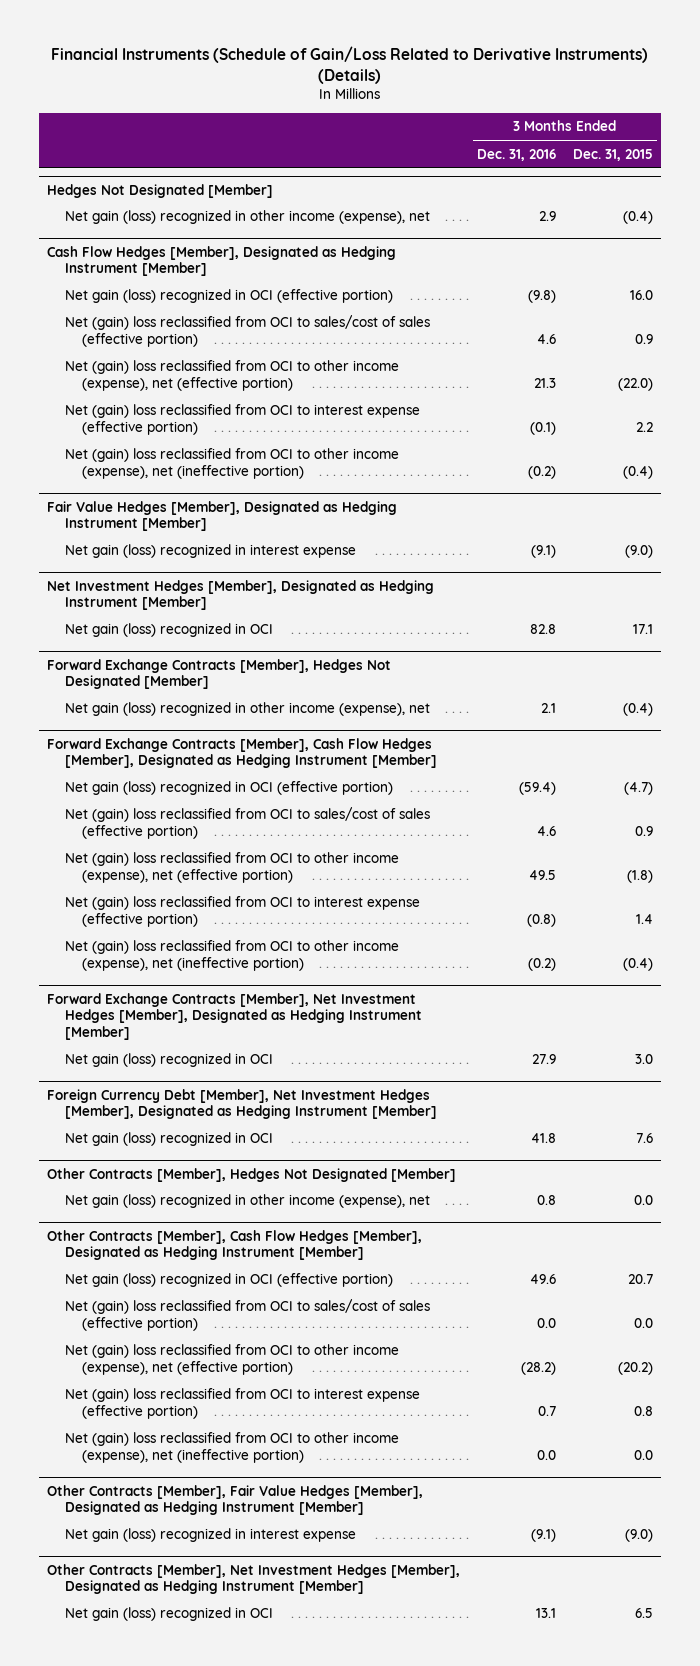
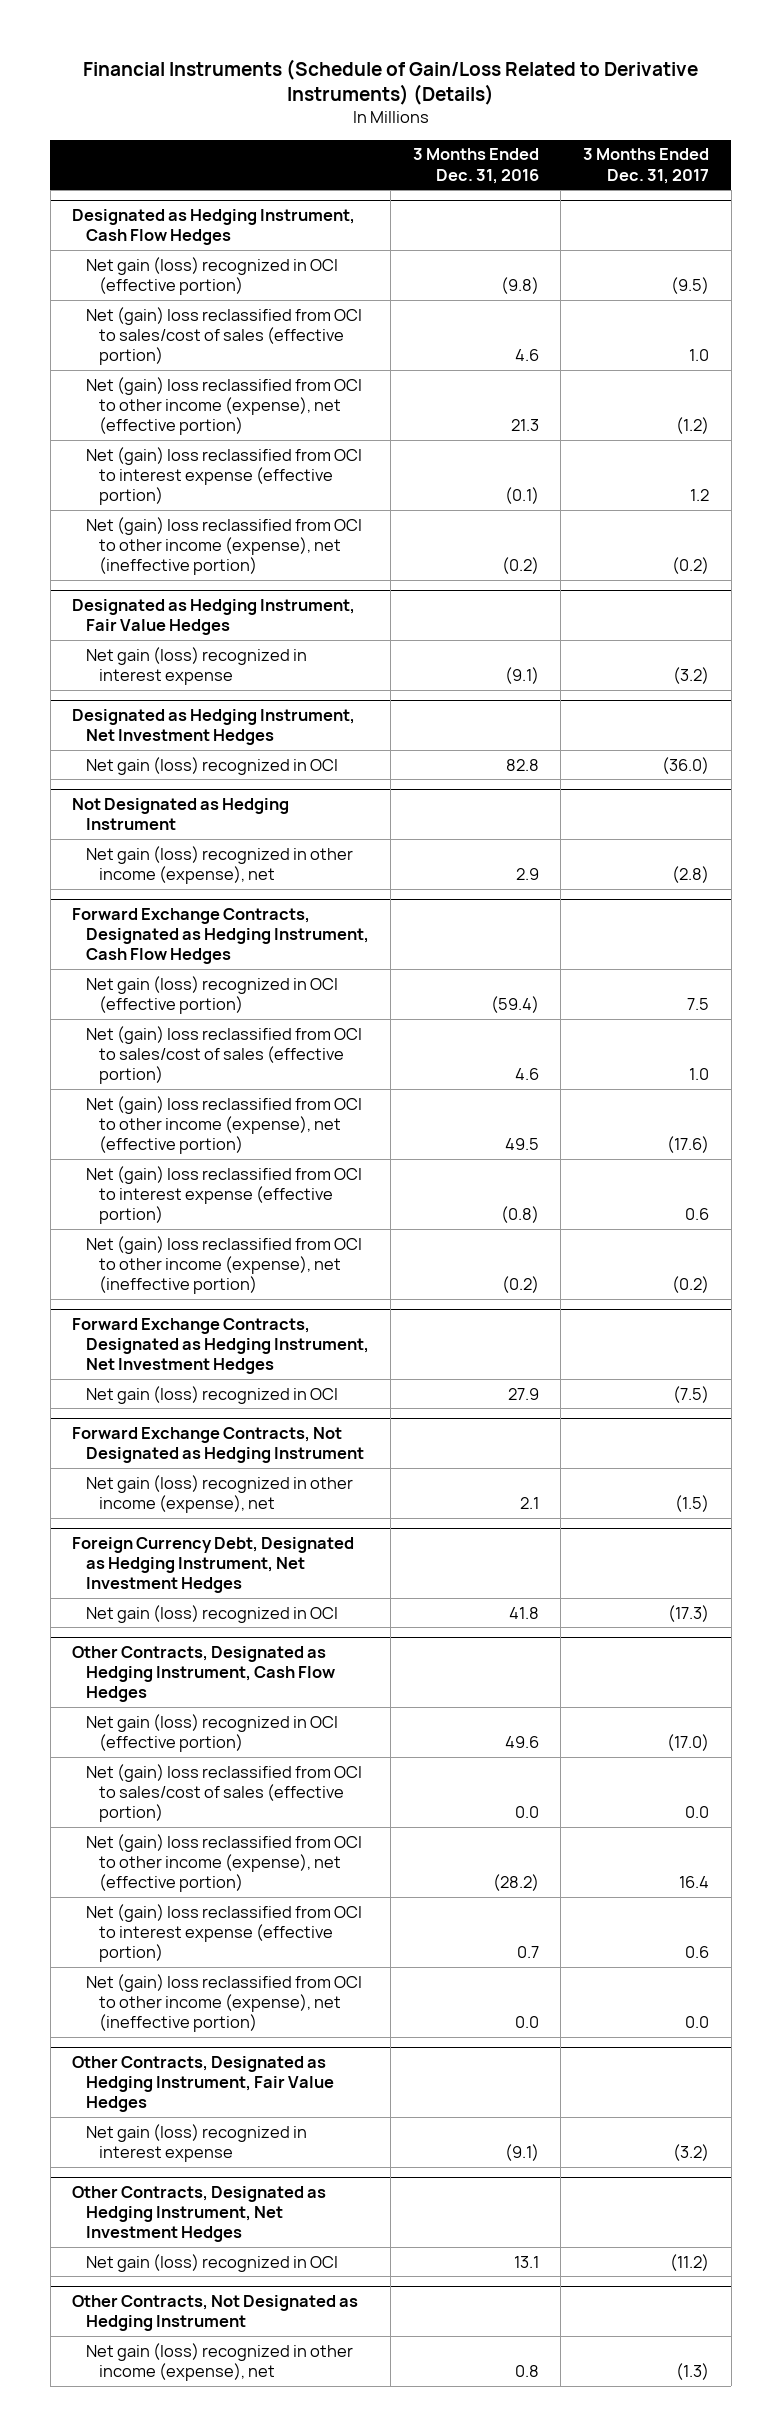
- | 3 Months Ended Dec. 31, 2016 | 3 Months Ended Dec. 31, 2015
+ | 3 Months Ended Dec. 31, 2016 | 3 Months Ended Dec. 31, 2017
- Hedges Not Designated [Member]
- Net gain (loss) recognized in other income (expense), net | 2.9 | (0.4)
- Cash Flow Hedges [Member], Designated as Hedging Instrument [Member]
+ Designated as Hedging Instrument, Cash Flow Hedges
- Fair Value Hedges [Member], Designated as Hedging Instrument [Member]
+ Designated as Hedging Instrument, Fair Value Hedges
- Net Investment Hedges [Member], Designated as Hedging Instrument [Member]
+ Designated as Hedging Instrument, Net Investment Hedges
- Forward Exchange Contracts [Member], Hedges Not Designated [Member]
- Net gain (loss) recognized in other income (expense), net | 2.1 | (0.4)
- Forward Exchange Contracts [Member], Cash Flow Hedges [Member], Designated as Hedging Instrument [Member]
+ Not Designated as Hedging Instrument
+ Net gain (loss) recognized in other income (expense), net | 2.9 | (2.8)
+ Forward Exchange Contracts, Designated as Hedging Instrument, Cash Flow Hedges
- Forward Exchange Contracts [Member], Net Investment Hedges [Member], Designated as Hedging Instrument [Member]
+ Forward Exchange Contracts, Designated as Hedging Instrument, Net Investment Hedges
- Foreign Currency Debt [Member], Net Investment Hedges [Member], Designated as Hedging Instrument [Member]
+ Forward Exchange Contracts, Not Designated as Hedging Instrument
+ Net gain (loss) recognized in other income (expense), net | 2.1 | (1.5)
+ Foreign Currency Debt, Designated as Hedging Instrument, Net Investment Hedges
- Other Contracts [Member], Hedges Not Designated [Member]
- Net gain (loss) recognized in other income (expense), net | 0.8 | 0.0
- Other Contracts [Member], Cash Flow Hedges [Member], Designated as Hedging Instrument [Member]
+ Other Contracts, Designated as Hedging Instrument, Cash Flow Hedges
- Other Contracts [Member], Fair Value Hedges [Member], Designated as Hedging Instrument [Member]
+ Other Contracts, Designated as Hedging Instrument, Fair Value Hedges
- Other Contracts [Member], Net Investment Hedges [Member], Designated as Hedging Instrument [Member]
+ Other Contracts, Designated as Hedging Instrument, Net Investment Hedges
+ Other Contracts, Not Designated as Hedging Instrument
+ Net gain (loss) recognized in other income (expense), net | 0.8 | (1.3)

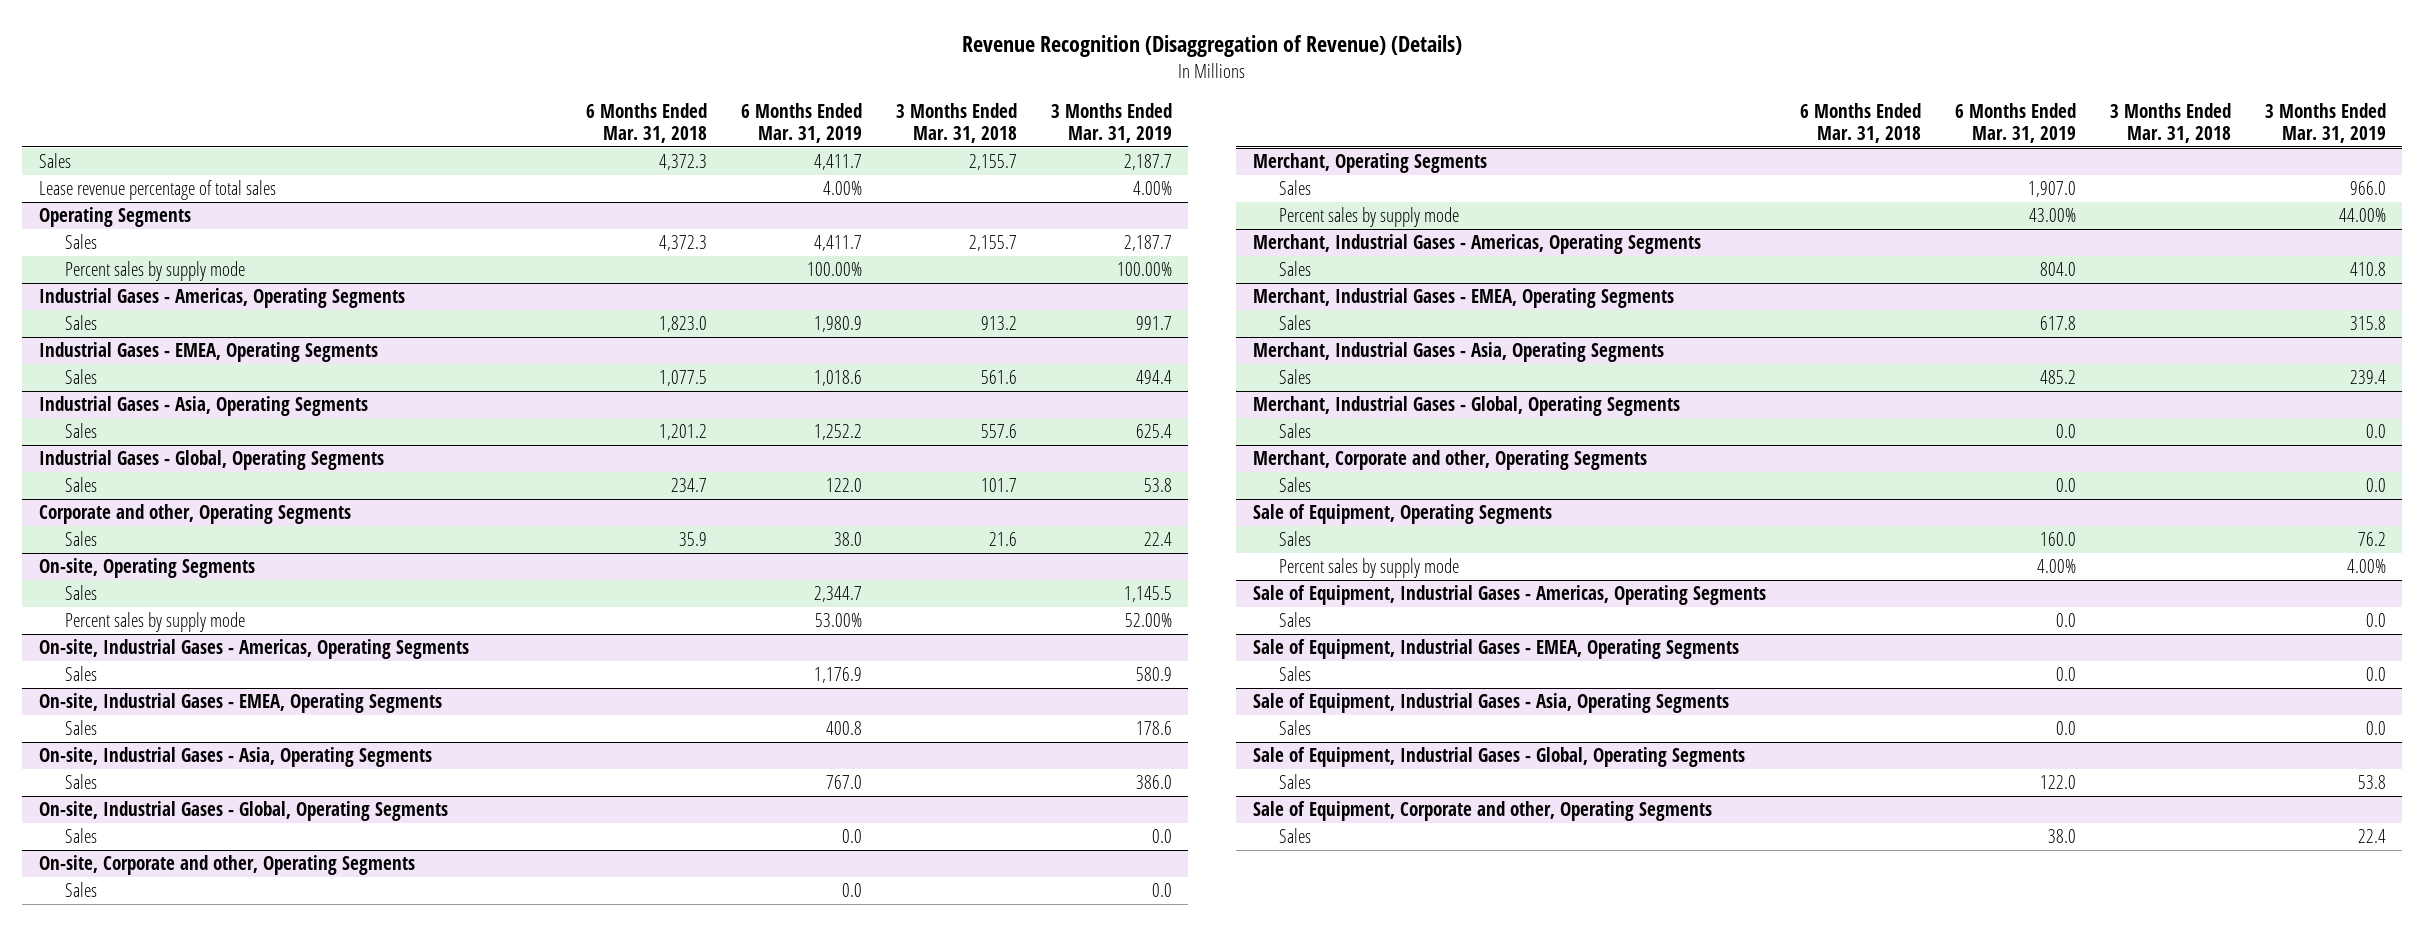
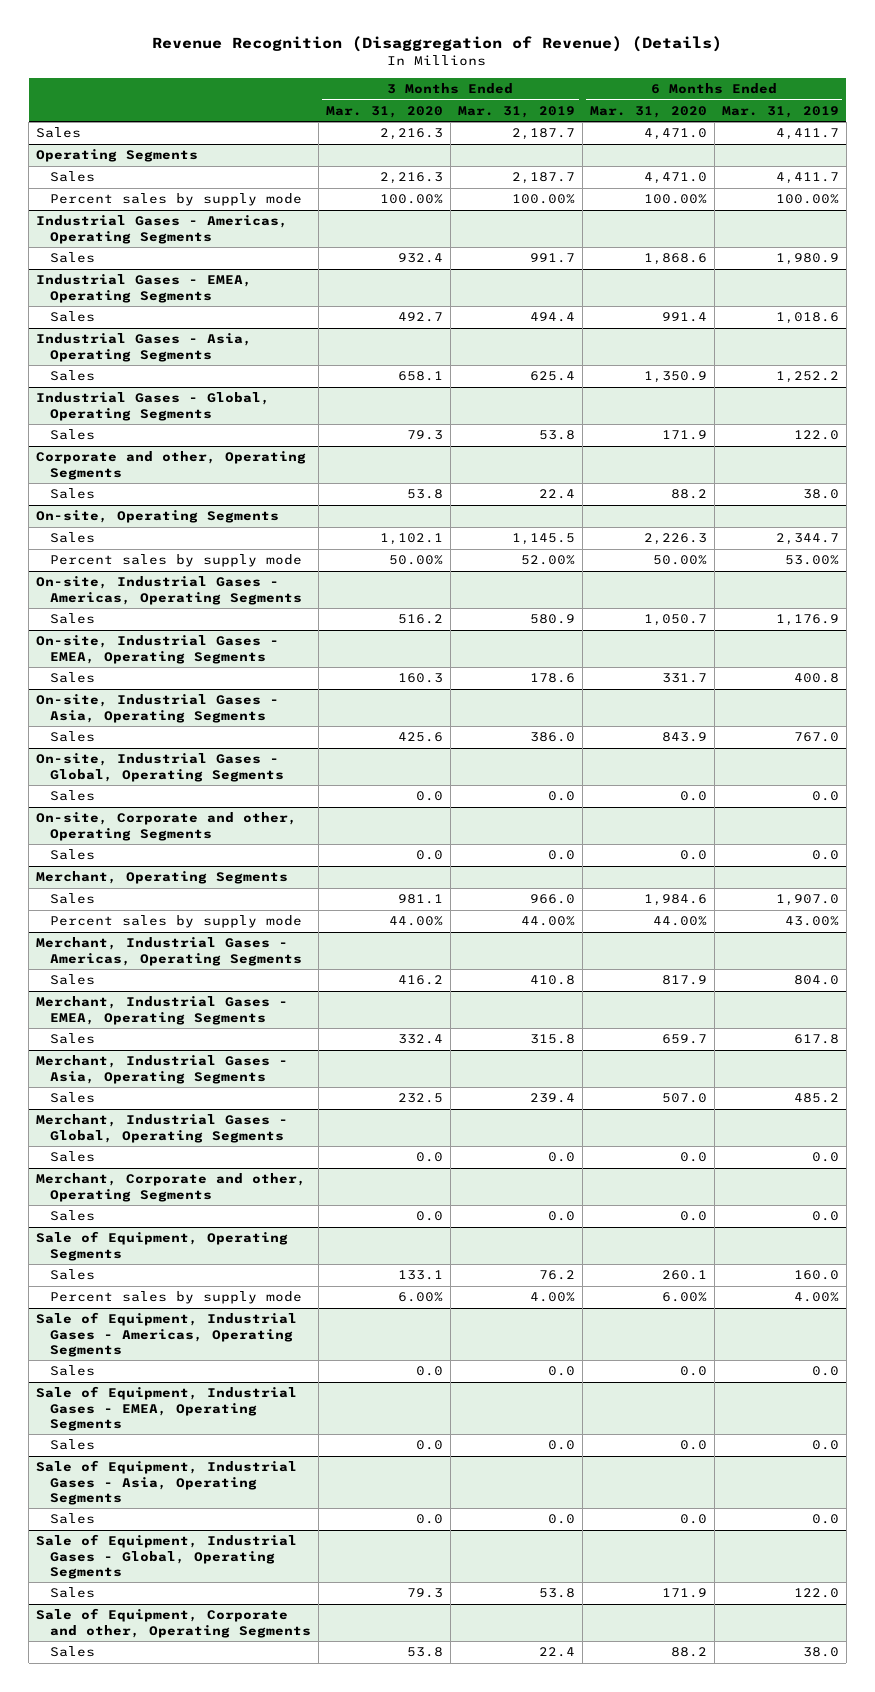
- | 6 Months Ended Mar. 31, 2018 | 6 Months Ended Mar. 31, 2019 | 3 Months Ended Mar. 31, 2018 | 3 Months Ended Mar. 31, 2019
+ | 3 Months Ended Mar. 31, 2020 | 3 Months Ended Mar. 31, 2019 | 6 Months Ended Mar. 31, 2020 | 6 Months Ended Mar. 31, 2019
- Lease revenue percentage of total sales | | 4.00% | | 4.00%

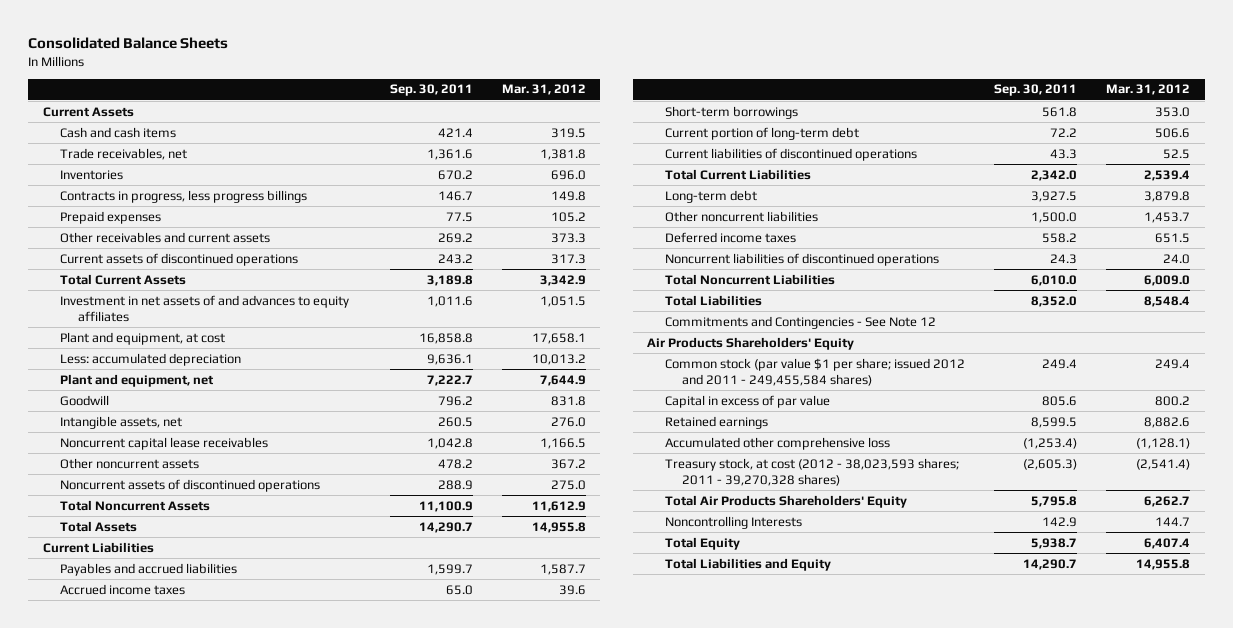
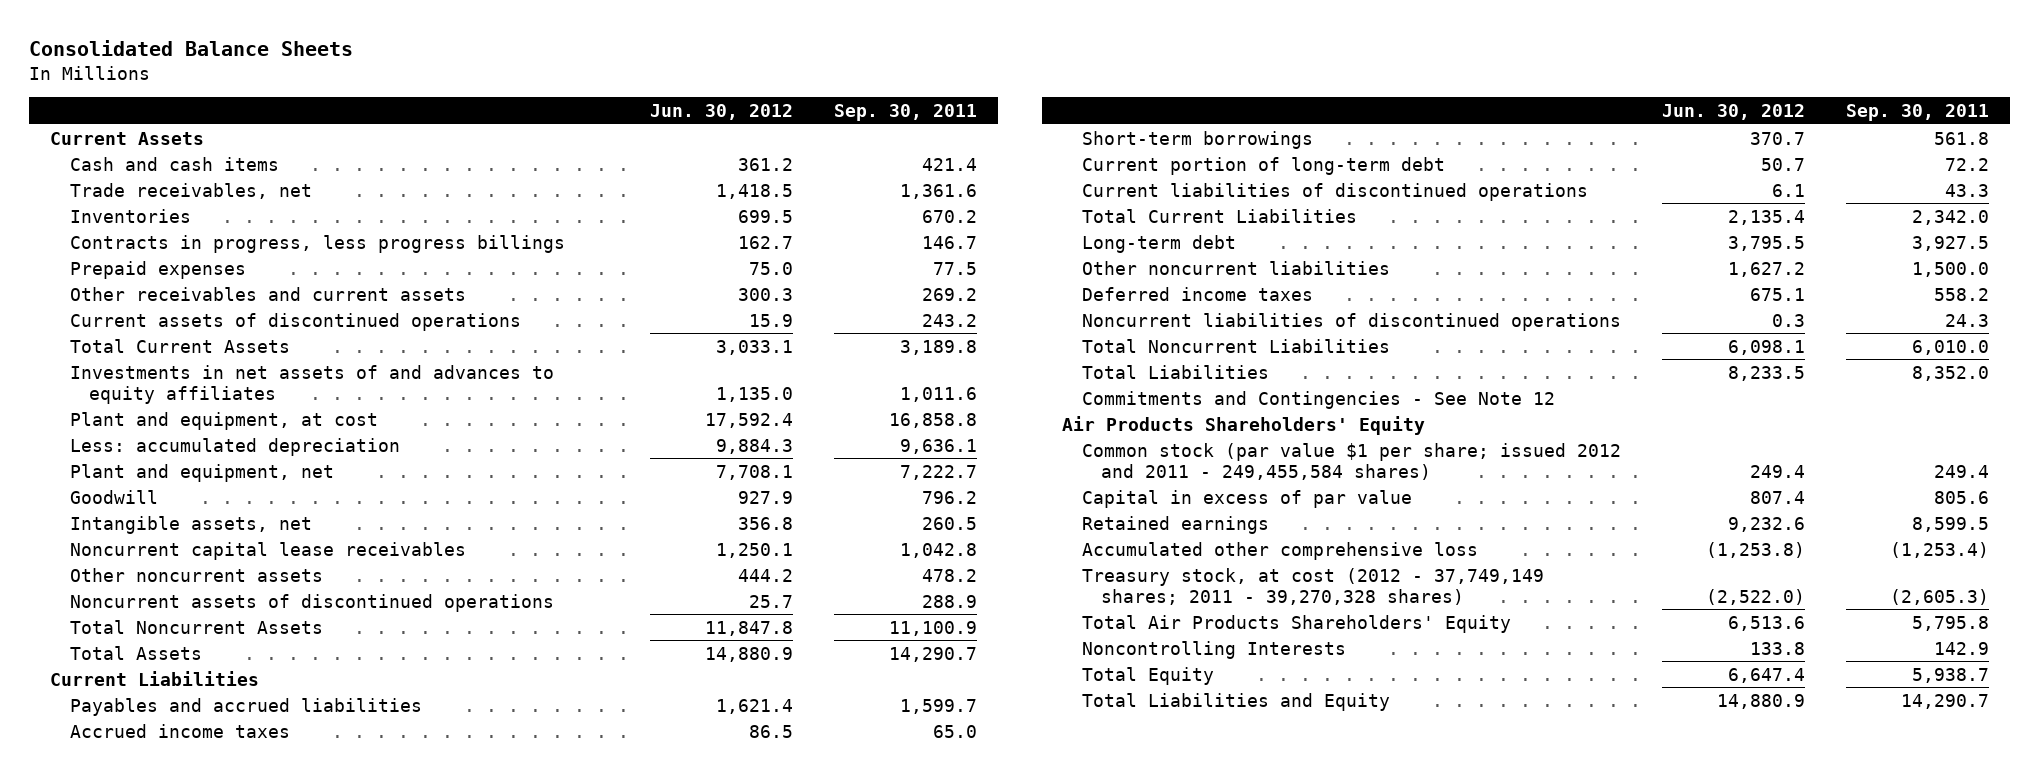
- | Sep. 30, 2011 | Mar. 31, 2012
+ | Jun. 30, 2012 | Sep. 30, 2011
- Investment in net assets of and advances to equity affiliates | 1,011.6 | 1,051.5
+ Investments in net assets of and advances to equity affiliates | 1,135.0 | 1,011.6
- Treasury stock, at cost (2012 - 38,023,593 shares; 2011 - 39,270,328 shares) | (2,605.3) | (2,541.4)
+ Treasury stock, at cost (2012 - 37,749,149 shares; 2011 - 39,270,328 shares) | (2,522.0) | (2,605.3)

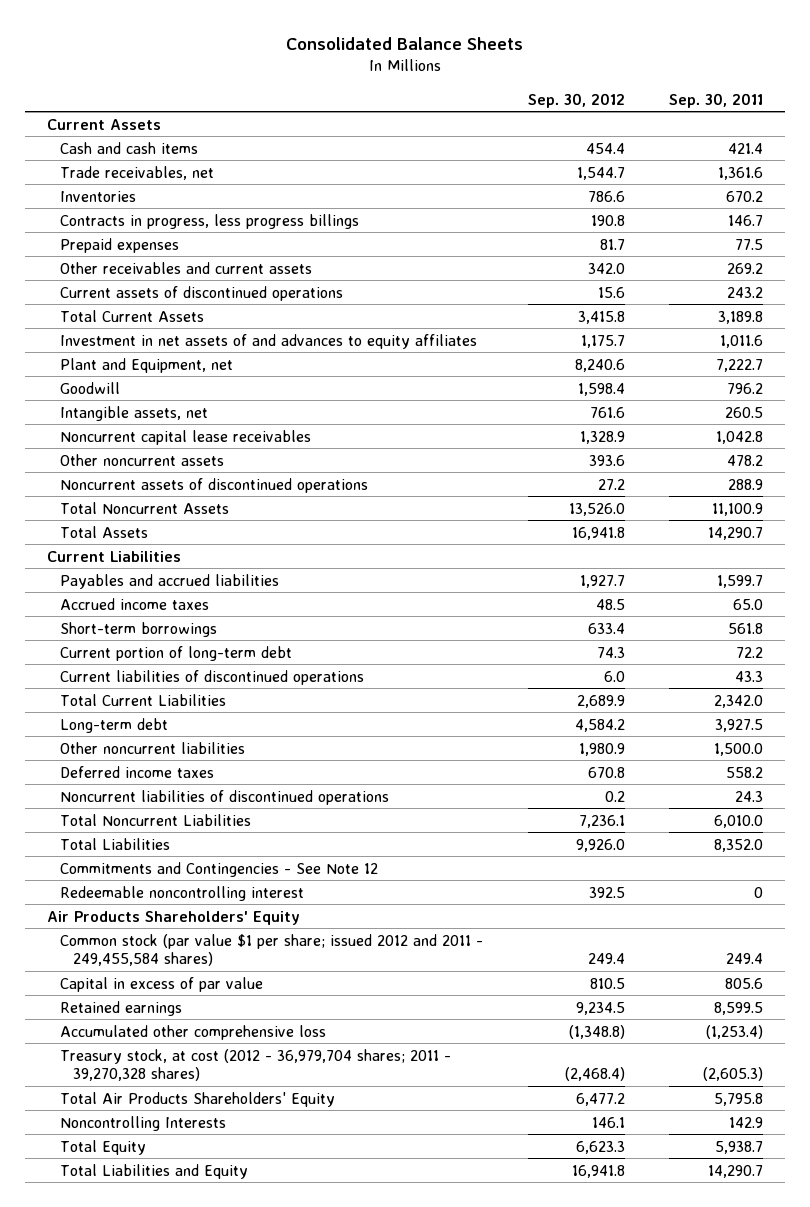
- | Jun. 30, 2012 | Sep. 30, 2011
+ | Sep. 30, 2012 | Sep. 30, 2011
- Investments in net assets of and advances to equity affiliates | 1,135.0 | 1,011.6
- Plant and equipment, at cost | 17,592.4 | 16,858.8
- Less: accumulated depreciation | 9,884.3 | 9,636.1
- Plant and equipment, net | 7,708.1 | 7,222.7
+ Investment in net assets of and advances to equity affiliates | 1,175.7 | 1,011.6
+ Plant and Equipment, net | 8,240.6 | 7,222.7
+ Redeemable noncontrolling interest | 392.5 | 0
- Treasury stock, at cost (2012 - 37,749,149 shares; 2011 - 39,270,328 shares) | (2,522.0) | (2,605.3)
+ Treasury stock, at cost (2012 - 36,979,704 shares; 2011 - 39,270,328 shares) | (2,468.4) | (2,605.3)

